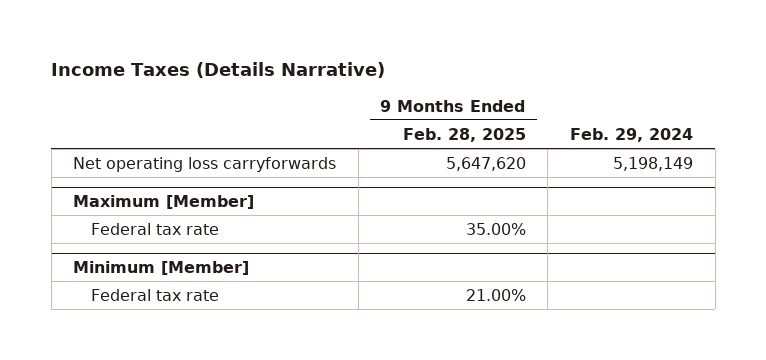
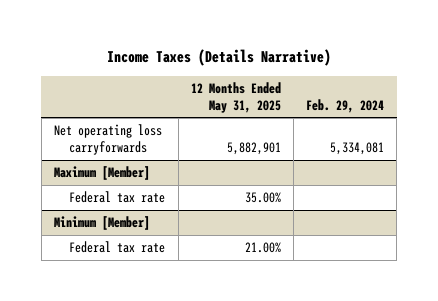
- | 9 Months Ended Feb. 28, 2025 | Feb. 29, 2024
+ | 12 Months Ended May 31, 2025 | Feb. 29, 2024
- Net operating loss carryforwards | 5,647,620 | 5,198,149
+ Net operating loss carryforwards | 5,882,901 | 5,334,081

